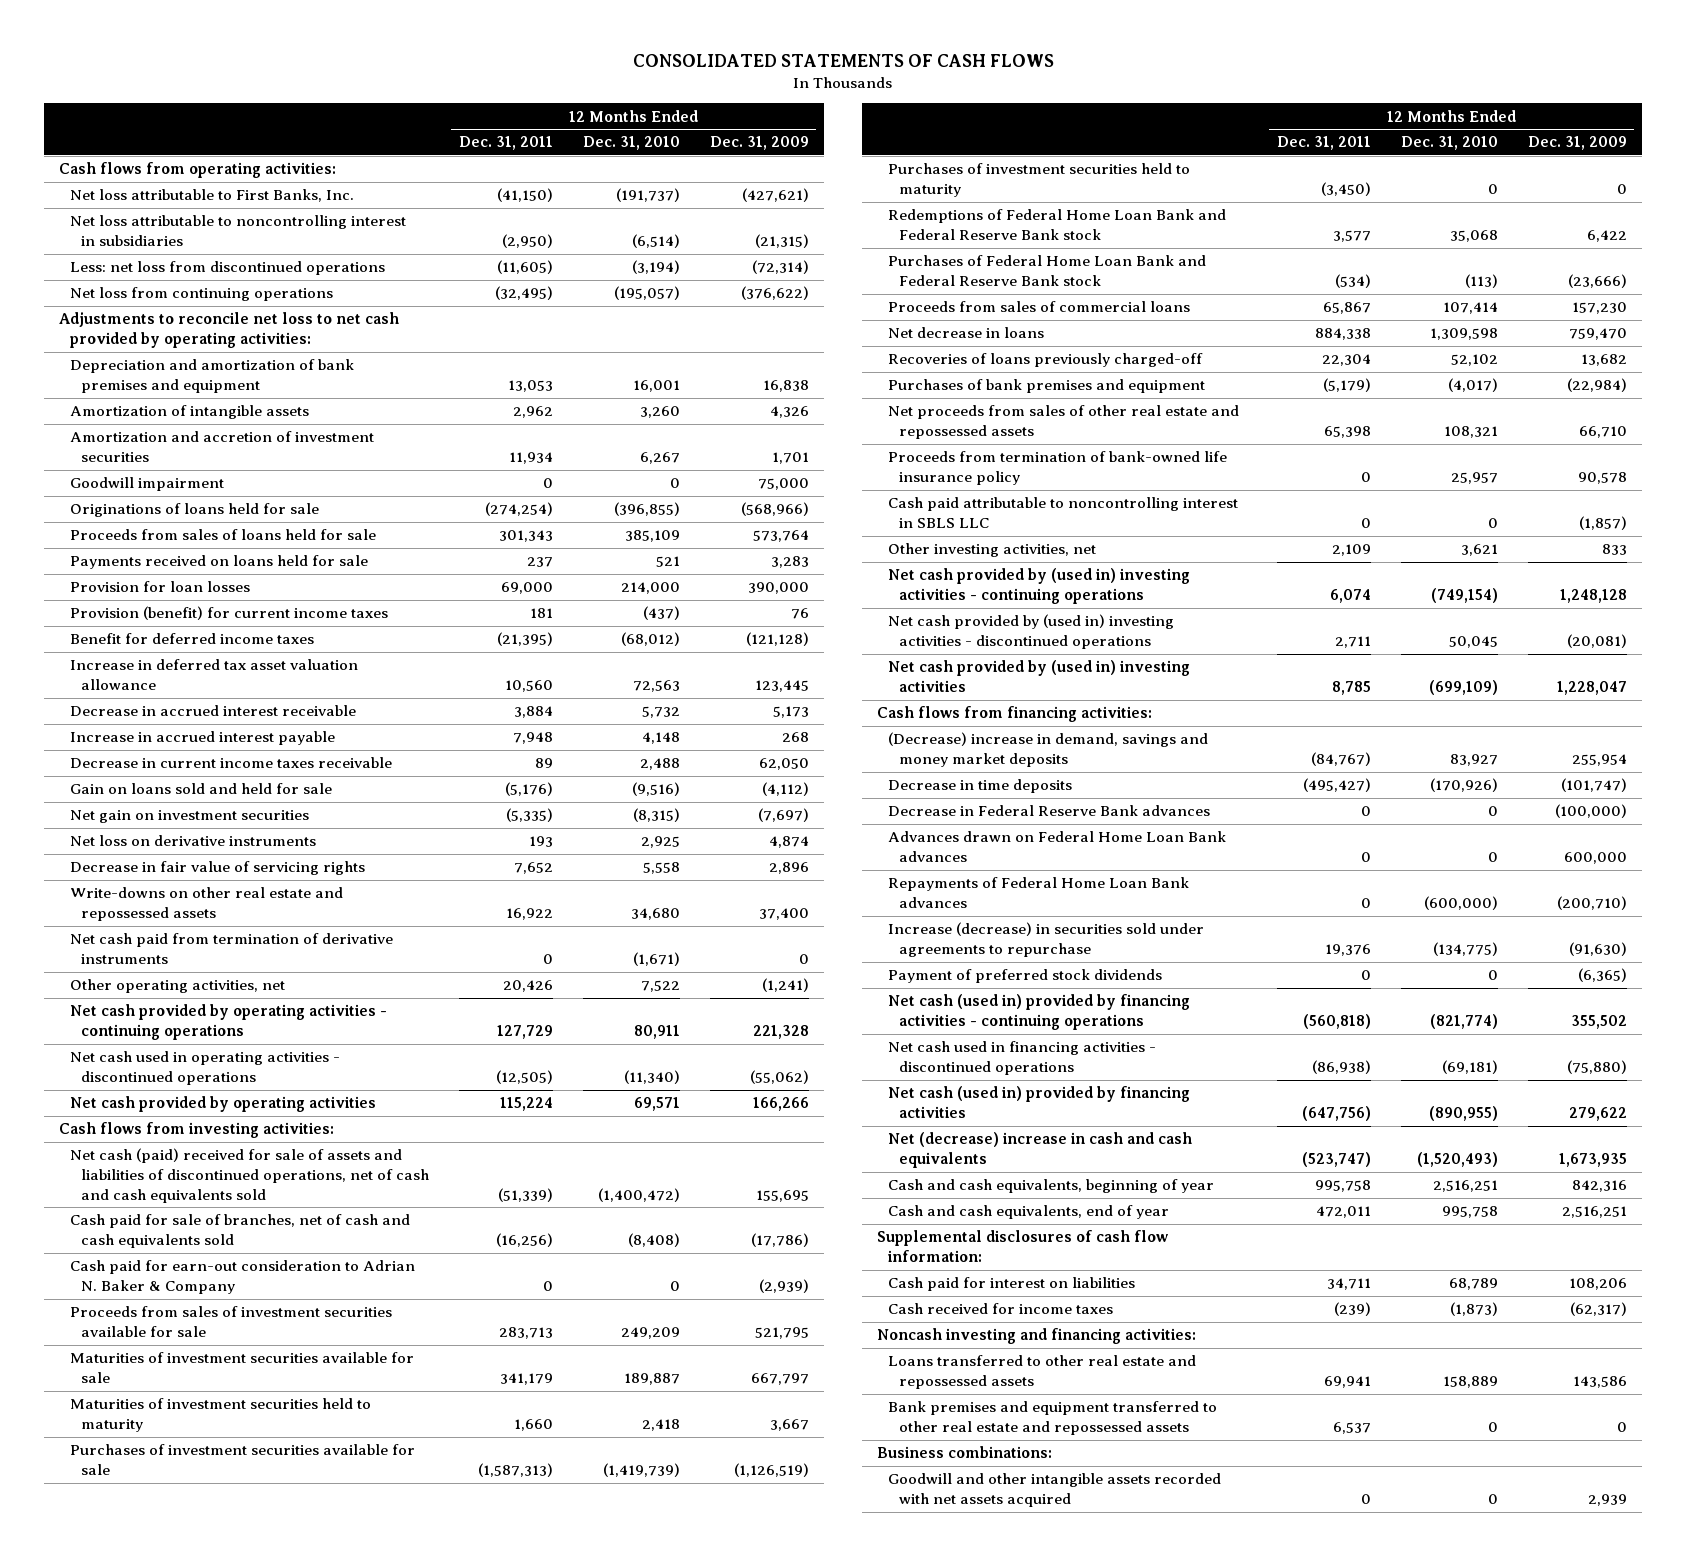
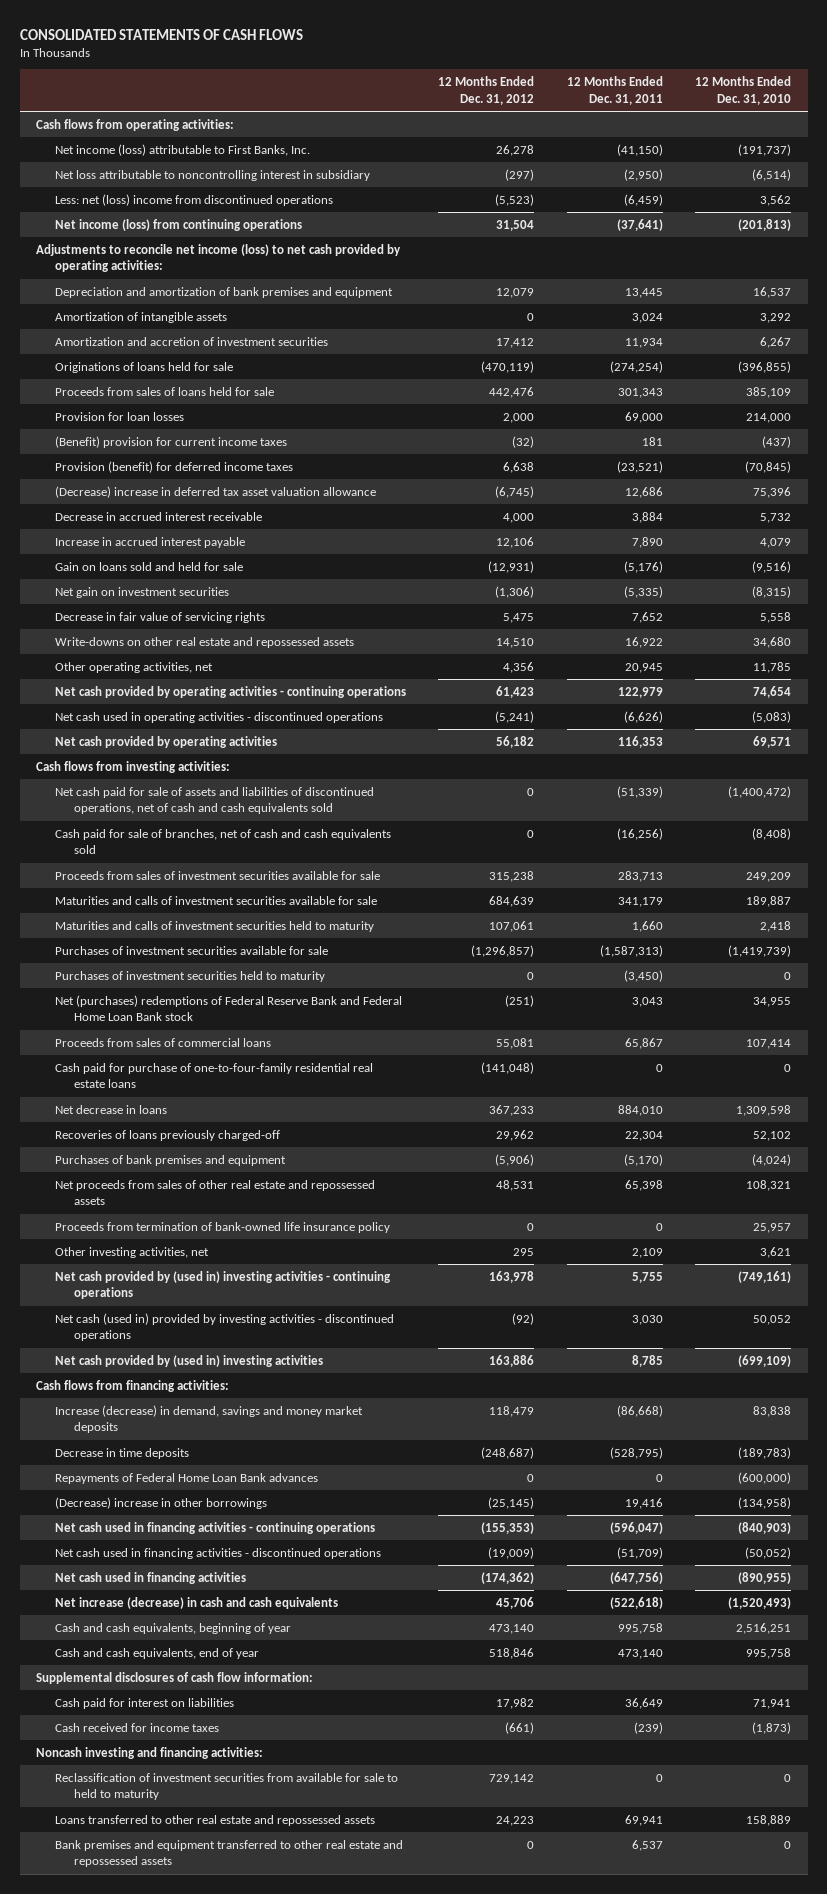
- | 12 Months Ended Dec. 31, 2011 | 12 Months Ended Dec. 31, 2010 | 12 Months Ended Dec. 31, 2009
+ | 12 Months Ended Dec. 31, 2012 | 12 Months Ended Dec. 31, 2011 | 12 Months Ended Dec. 31, 2010
- Net loss attributable to First Banks, Inc. | (41,150) | (191,737) | (427,621)
- Net loss attributable to noncontrolling interest in subsidiaries | (2,950) | (6,514) | (21,315)
- Less: net loss from discontinued operations | (11,605) | (3,194) | (72,314)
- Net loss from continuing operations | (32,495) | (195,057) | (376,622)
- Adjustments to reconcile net loss to net cash provided by operating activities:
- Depreciation and amortization of bank premises and equipment | 13,053 | 16,001 | 16,838
- Amortization of intangible assets | 2,962 | 3,260 | 4,326
+ Net income (loss) attributable to First Banks, Inc. | 26,278 | (41,150) | (191,737)
+ Net loss attributable to noncontrolling interest in subsidiary | (297) | (2,950) | (6,514)
+ Less: net (loss) income from discontinued operations | (5,523) | (6,459) | 3,562
+ Net income (loss) from continuing operations | 31,504 | (37,641) | (201,813)
+ Adjustments to reconcile net income (loss) to net cash provided by operating activities:
+ Depreciation and amortization of bank premises and equipment | 12,079 | 13,445 | 16,537
+ Amortization of intangible assets | 0 | 3,024 | 3,292
- Goodwill impairment | 0 | 0 | 75,000
- Payments received on loans held for sale | 237 | 521 | 3,283
- Provision (benefit) for current income taxes | 181 | (437) | 76
- Benefit for deferred income taxes | (21,395) | (68,012) | (121,128)
- Increase in deferred tax asset valuation allowance | 10,560 | 72,563 | 123,445
+ (Benefit) provision for current income taxes | (32) | 181 | (437)
+ Provision (benefit) for deferred income taxes | 6,638 | (23,521) | (70,845)
+ (Decrease) increase in deferred tax asset valuation allowance | (6,745) | 12,686 | 75,396
- Increase in accrued interest payable | 7,948 | 4,148 | 268
- Decrease in current income taxes receivable | 89 | 2,488 | 62,050
+ Increase in accrued interest payable | 12,106 | 7,890 | 4,079
- Net loss on derivative instruments | 193 | 2,925 | 4,874
- Net cash paid from termination of derivative instruments | 0 | (1,671) | 0
- Other operating activities, net | 20,426 | 7,522 | (1,241)
- Net cash provided by operating activities - continuing operations | 127,729 | 80,911 | 221,328
- Net cash used in operating activities - discontinued operations | (12,505) | (11,340) | (55,062)
- Net cash provided by operating activities | 115,224 | 69,571 | 166,266
+ Other operating activities, net | 4,356 | 20,945 | 11,785
+ Net cash provided by operating activities - continuing operations | 61,423 | 122,979 | 74,654
+ Net cash used in operating activities - discontinued operations | (5,241) | (6,626) | (5,083)
+ Net cash provided by operating activities | 56,182 | 116,353 | 69,571
- Net cash (paid) received for sale of assets and liabilities of discontinued operations, net of cash and cash equivalents sold | (51,339) | (1,400,472) | 155,695
+ Net cash paid for sale of assets and liabilities of discontinued operations, net of cash and cash equivalents sold | 0 | (51,339) | (1,400,472)
- Cash paid for earn-out consideration to Adrian N. Baker & Company | 0 | 0 | (2,939)
- Maturities of investment securities available for sale | 341,179 | 189,887 | 667,797
- Maturities of investment securities held to maturity | 1,660 | 2,418 | 3,667
+ Maturities and calls of investment securities available for sale | 684,639 | 341,179 | 189,887
+ Maturities and calls of investment securities held to maturity | 107,061 | 1,660 | 2,418
- Redemptions of Federal Home Loan Bank and Federal Reserve Bank stock | 3,577 | 35,068 | 6,422
- Purchases of Federal Home Loan Bank and Federal Reserve Bank stock | (534) | (113) | (23,666)
+ Net (purchases) redemptions of Federal Reserve Bank and Federal Home Loan Bank stock | (251) | 3,043 | 34,955
- Net decrease in loans | 884,338 | 1,309,598 | 759,470
+ Cash paid for purchase of one-to-four-family residential real estate loans | (141,048) | 0 | 0
+ Net decrease in loans | 367,233 | 884,010 | 1,309,598
- Purchases of bank premises and equipment | (5,179) | (4,017) | (22,984)
+ Purchases of bank premises and equipment | (5,906) | (5,170) | (4,024)
- Cash paid attributable to noncontrolling interest in SBLS LLC | 0 | 0 | (1,857)
- Net cash provided by (used in) investing activities - continuing operations | 6,074 | (749,154) | 1,248,128
- Net cash provided by (used in) investing activities - discontinued operations | 2,711 | 50,045 | (20,081)
+ Net cash provided by (used in) investing activities - continuing operations | 163,978 | 5,755 | (749,161)
+ Net cash (used in) provided by investing activities - discontinued operations | (92) | 3,030 | 50,052
- (Decrease) increase in demand, savings and money market deposits | (84,767) | 83,927 | 255,954
- Decrease in time deposits | (495,427) | (170,926) | (101,747)
- Decrease in Federal Reserve Bank advances | 0 | 0 | (100,000)
- Advances drawn on Federal Home Loan Bank advances | 0 | 0 | 600,000
+ Increase (decrease) in demand, savings and money market deposits | 118,479 | (86,668) | 83,838
+ Decrease in time deposits | (248,687) | (528,795) | (189,783)
- Increase (decrease) in securities sold under agreements to repurchase | 19,376 | (134,775) | (91,630)
- Payment of preferred stock dividends | 0 | 0 | (6,365)
- Net cash (used in) provided by financing activities - continuing operations | (560,818) | (821,774) | 355,502
- Net cash used in financing activities - discontinued operations | (86,938) | (69,181) | (75,880)
- Net cash (used in) provided by financing activities | (647,756) | (890,955) | 279,622
- Net (decrease) increase in cash and cash equivalents | (523,747) | (1,520,493) | 1,673,935
+ (Decrease) increase in other borrowings | (25,145) | 19,416 | (134,958)
+ Net cash used in financing activities - continuing operations | (155,353) | (596,047) | (840,903)
+ Net cash used in financing activities - discontinued operations | (19,009) | (51,709) | (50,052)
+ Net cash used in financing activities | (174,362) | (647,756) | (890,955)
+ Net increase (decrease) in cash and cash equivalents | 45,706 | (522,618) | (1,520,493)
- Cash and cash equivalents, end of year | 472,011 | 995,758 | 2,516,251
+ Cash and cash equivalents, end of year | 518,846 | 473,140 | 995,758
- Cash paid for interest on liabilities | 34,711 | 68,789 | 108,206
+ Cash paid for interest on liabilities | 17,982 | 36,649 | 71,941
+ Reclassification of investment securities from available for sale to held to maturity | 729,142 | 0 | 0
- Business combinations:
- Goodwill and other intangible assets recorded with net assets acquired | 0 | 0 | 2,939

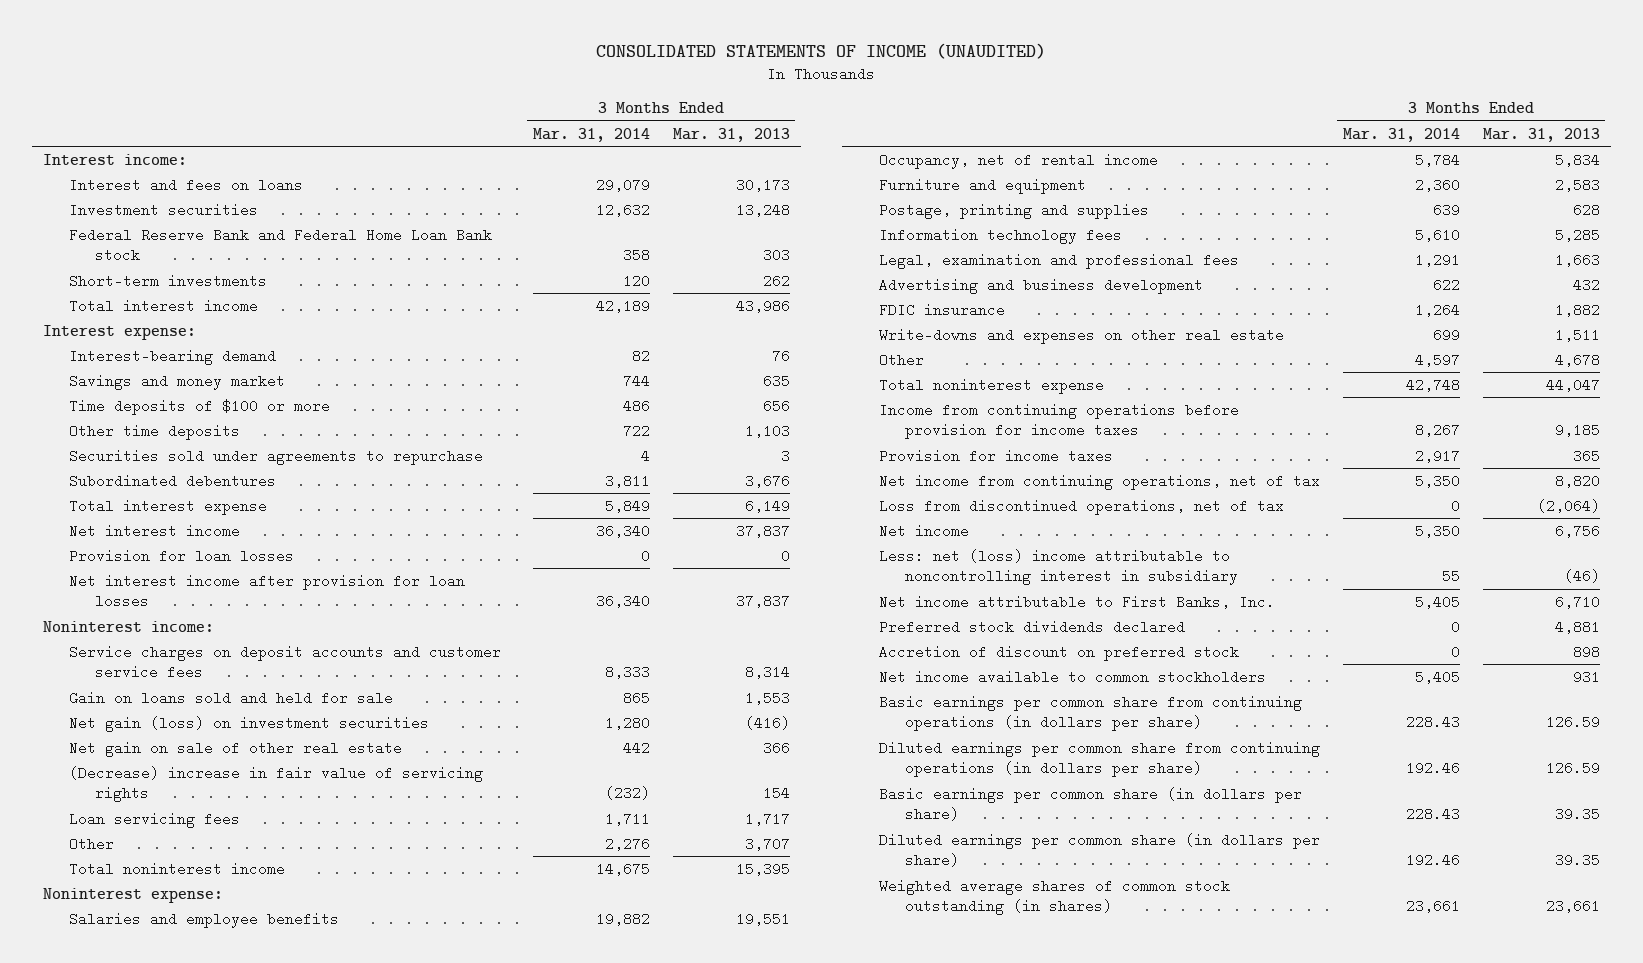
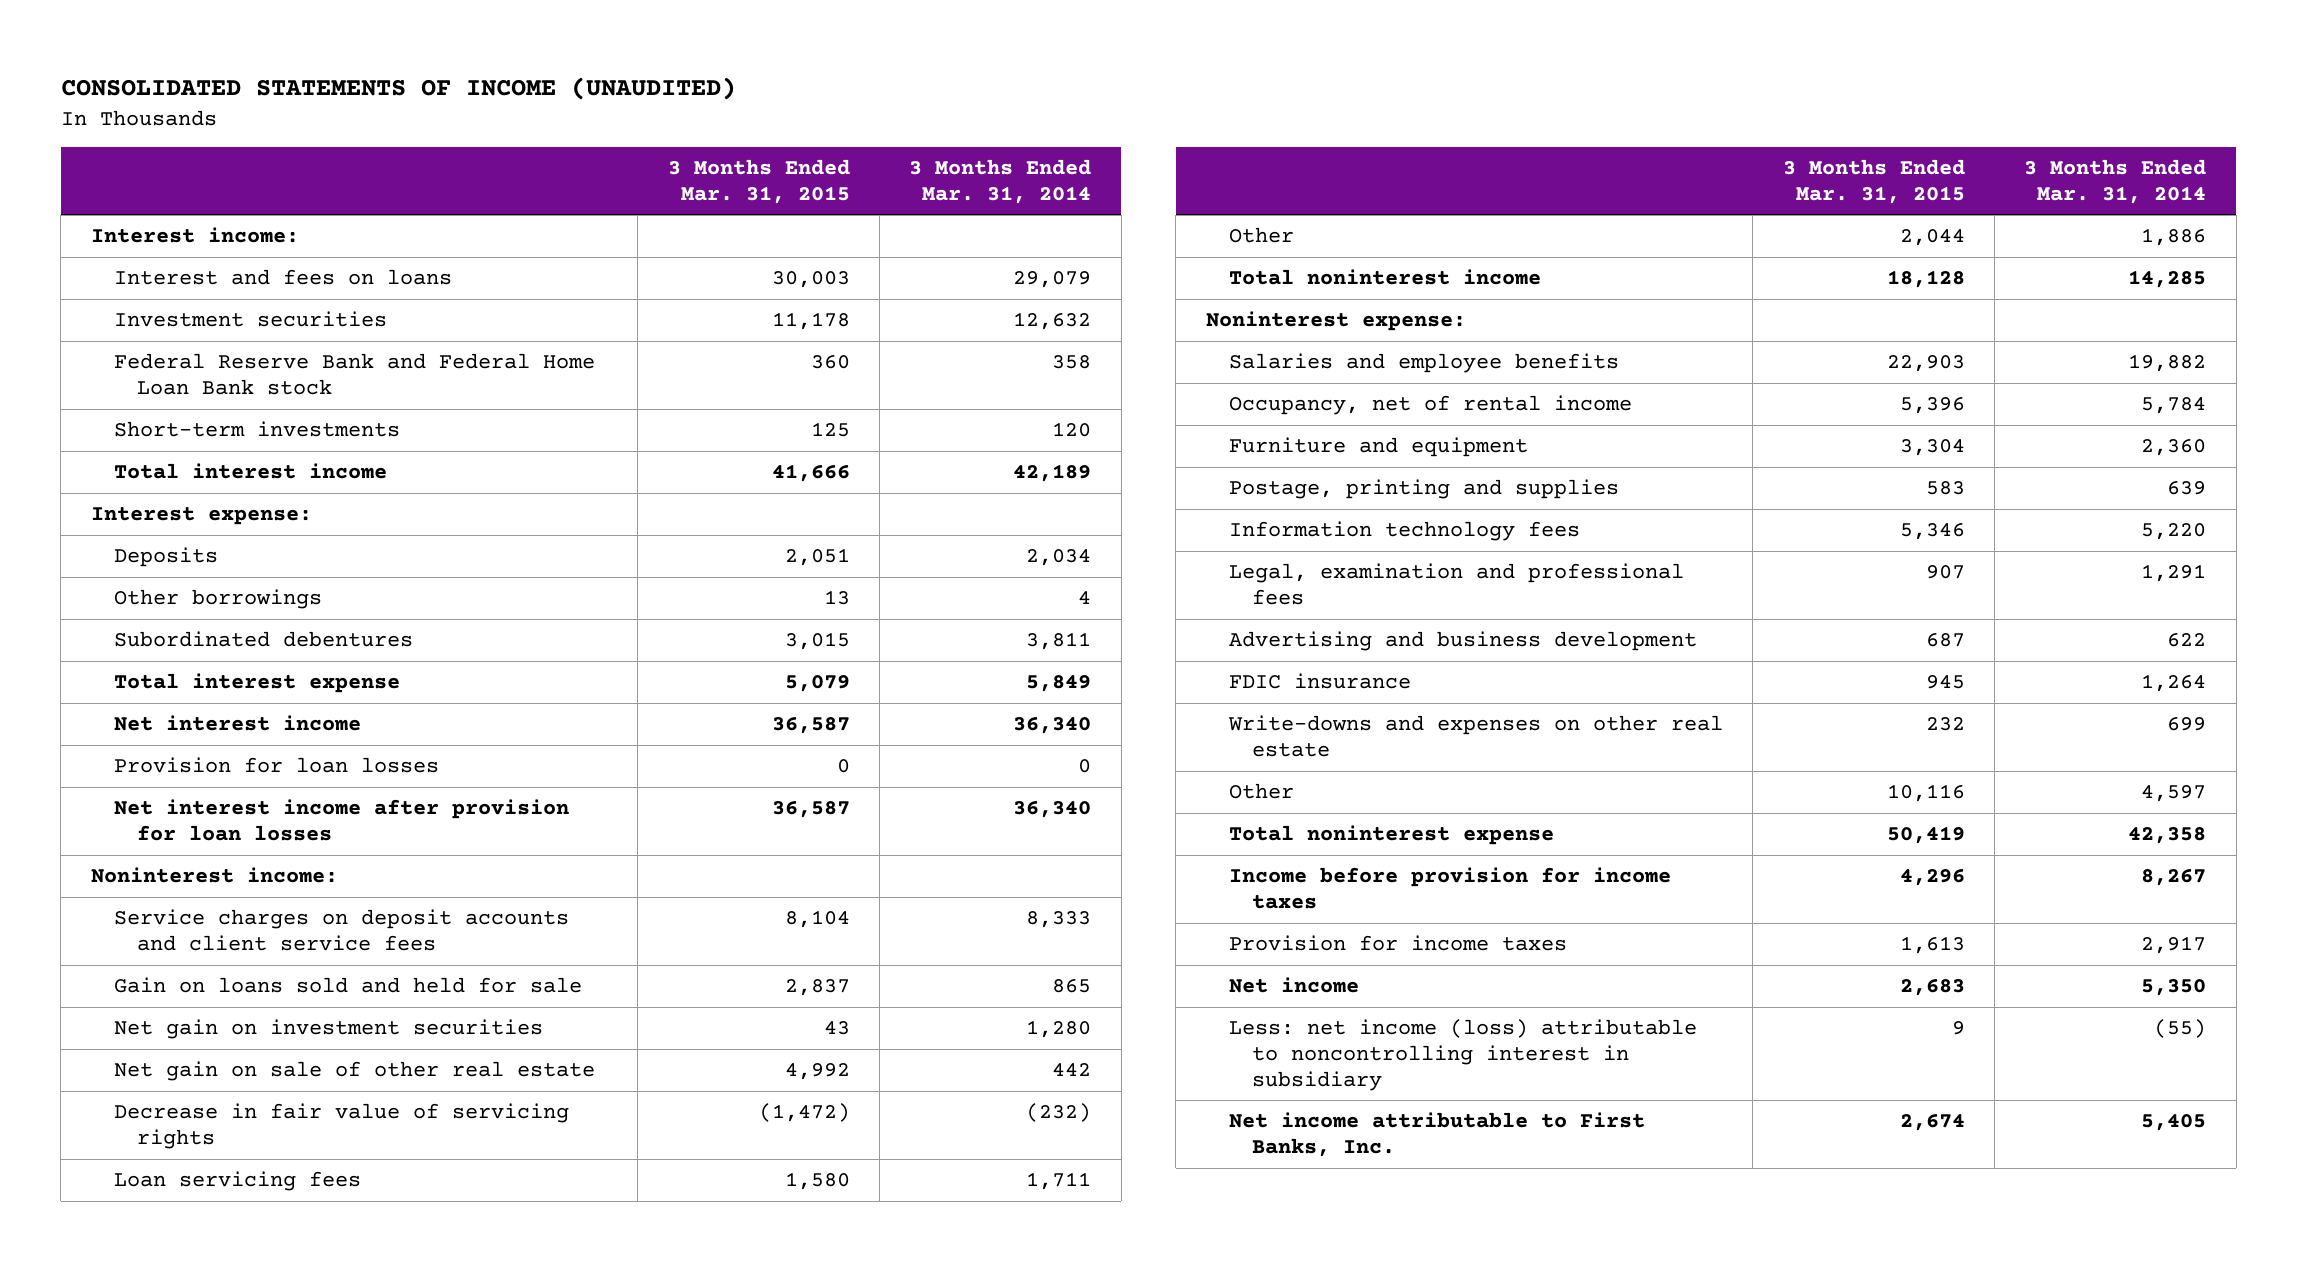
- | 3 Months Ended Mar. 31, 2014 | 3 Months Ended Mar. 31, 2013
+ | 3 Months Ended Mar. 31, 2015 | 3 Months Ended Mar. 31, 2014
- Interest-bearing demand | 82 | 76
- Savings and money market | 744 | 635
- Time deposits of $100 or more | 486 | 656
- Other time deposits | 722 | 1,103
- Securities sold under agreements to repurchase | 4 | 3
+ Deposits | 2,051 | 2,034
+ Other borrowings | 13 | 4
- Service charges on deposit accounts and customer service fees | 8,333 | 8,314
+ Service charges on deposit accounts and client service fees | 8,104 | 8,333
- Net gain (loss) on investment securities | 1,280 | (416)
+ Net gain on investment securities | 43 | 1,280
- (Decrease) increase in fair value of servicing rights | (232) | 154
+ Decrease in fair value of servicing rights | (1,472) | (232)
- Other | 2,276 | 3,707
- Total noninterest income | 14,675 | 15,395
+ Other | 2,044 | 1,886
+ Total noninterest income | 18,128 | 14,285
- Information technology fees | 5,610 | 5,285
+ Information technology fees | 5,346 | 5,220
- Total noninterest expense | 42,748 | 44,047
- Income from continuing operations before provision for income taxes | 8,267 | 9,185
+ Total noninterest expense | 50,419 | 42,358
+ Income before provision for income taxes | 4,296 | 8,267
- Net income from continuing operations, net of tax | 5,350 | 8,820
- Loss from discontinued operations, net of tax | 0 | (2,064)
- Less: net (loss) income attributable to noncontrolling interest in subsidiary | 55 | (46)
+ Less: net income (loss) attributable to noncontrolling interest in subsidiary | 9 | (55)
- Preferred stock dividends declared | 0 | 4,881
- Accretion of discount on preferred stock | 0 | 898
- Net income available to common stockholders | 5,405 | 931
- Basic earnings per common share from continuing operations (in dollars per share) | 228.43 | 126.59
- Diluted earnings per common share from continuing operations (in dollars per share) | 192.46 | 126.59
- Basic earnings per common share (in dollars per share) | 228.43 | 39.35
- Diluted earnings per common share (in dollars per share) | 192.46 | 39.35
- Weighted average shares of common stock outstanding (in shares) | 23,661 | 23,661

